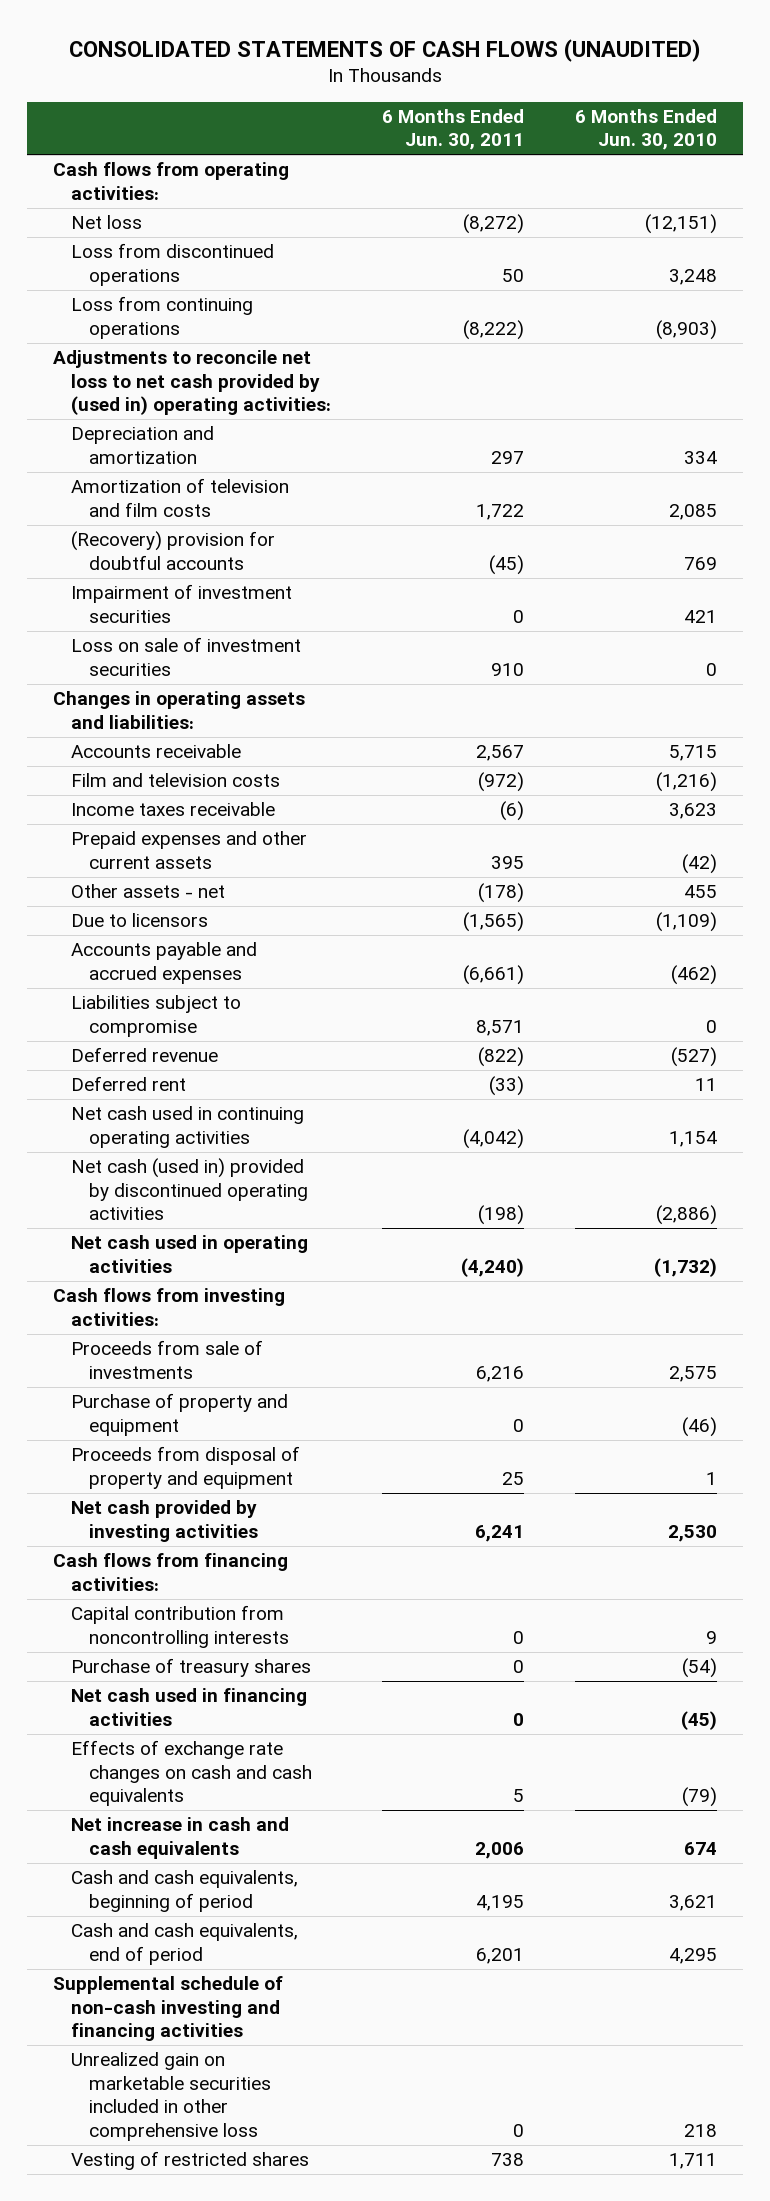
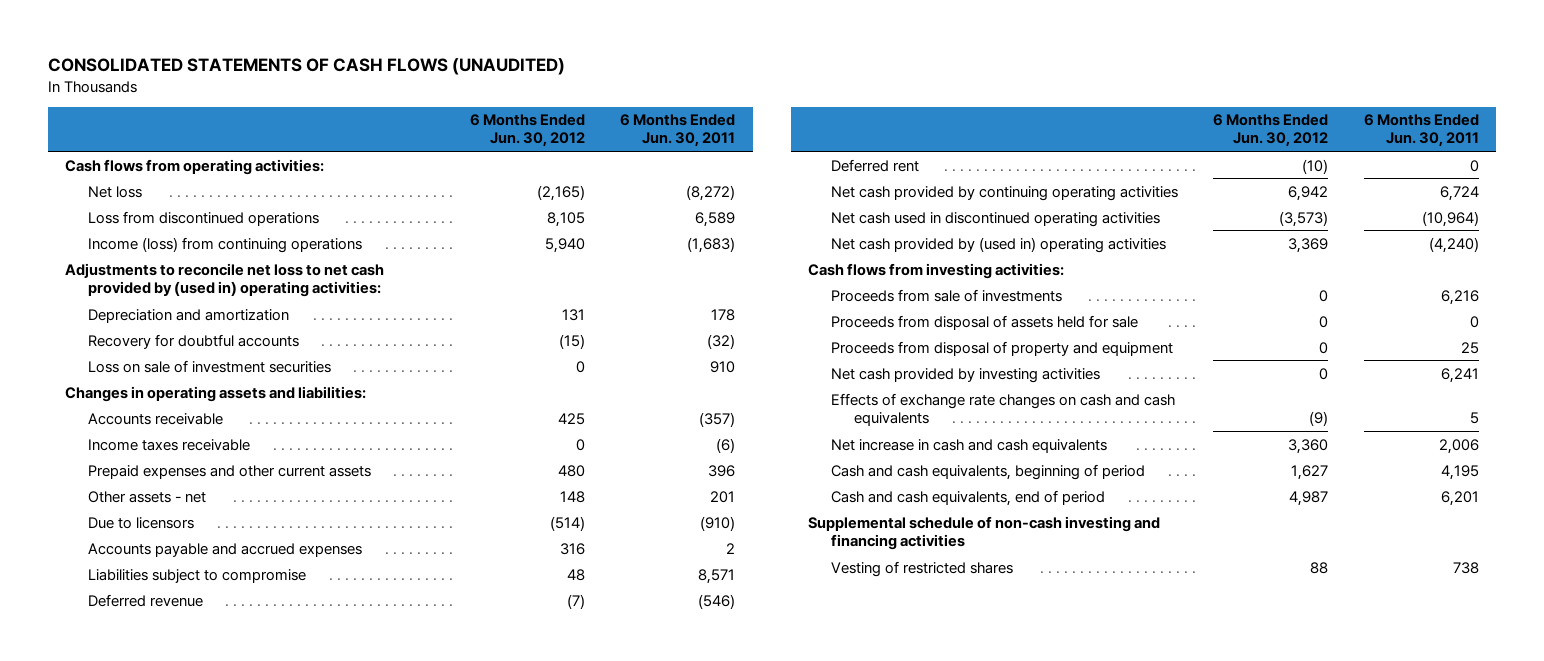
- | 6 Months Ended Jun. 30, 2011 | 6 Months Ended Jun. 30, 2010
+ | 6 Months Ended Jun. 30, 2012 | 6 Months Ended Jun. 30, 2011
- Loss from discontinued operations | 50 | 3,248
- Loss from continuing operations | (8,222) | (8,903)
+ Loss from discontinued operations | 8,105 | 6,589
+ Income (loss) from continuing operations | 5,940 | (1,683)
- Depreciation and amortization | 297 | 334
- Amortization of television and film costs | 1,722 | 2,085
- (Recovery) provision for doubtful accounts | (45) | 769
- Impairment of investment securities | 0 | 421
+ Depreciation and amortization | 131 | 178
+ Recovery for doubtful accounts | (15) | (32)
- Accounts receivable | 2,567 | 5,715
- Film and television costs | (972) | (1,216)
+ Accounts receivable | 425 | (357)
- Prepaid expenses and other current assets | 395 | (42)
- Other assets - net | (178) | 455
- Due to licensors | (1,565) | (1,109)
- Accounts payable and accrued expenses | (6,661) | (462)
+ Prepaid expenses and other current assets | 480 | 396
+ Other assets - net | 148 | 201
+ Due to licensors | (514) | (910)
+ Accounts payable and accrued expenses | 316 | 2
- Deferred revenue | (822) | (527)
- Deferred rent | (33) | 11
- Net cash used in continuing operating activities | (4,042) | 1,154
- Net cash (used in) provided by discontinued operating activities | (198) | (2,886)
- Net cash used in operating activities | (4,240) | (1,732)
+ Deferred revenue | (7) | (546)
+ Deferred rent | (10) | 0
+ Net cash provided by continuing operating activities | 6,942 | 6,724
+ Net cash used in discontinued operating activities | (3,573) | (10,964)
+ Net cash provided by (used in) operating activities | 3,369 | (4,240)
- Purchase of property and equipment | 0 | (46)
+ Proceeds from disposal of assets held for sale | 0 | 0
- Cash flows from financing activities:
- Capital contribution from noncontrolling interests | 0 | 9
- Purchase of treasury shares | 0 | (54)
- Net cash used in financing activities | 0 | (45)
- Unrealized gain on marketable securities included in other comprehensive loss | 0 | 218

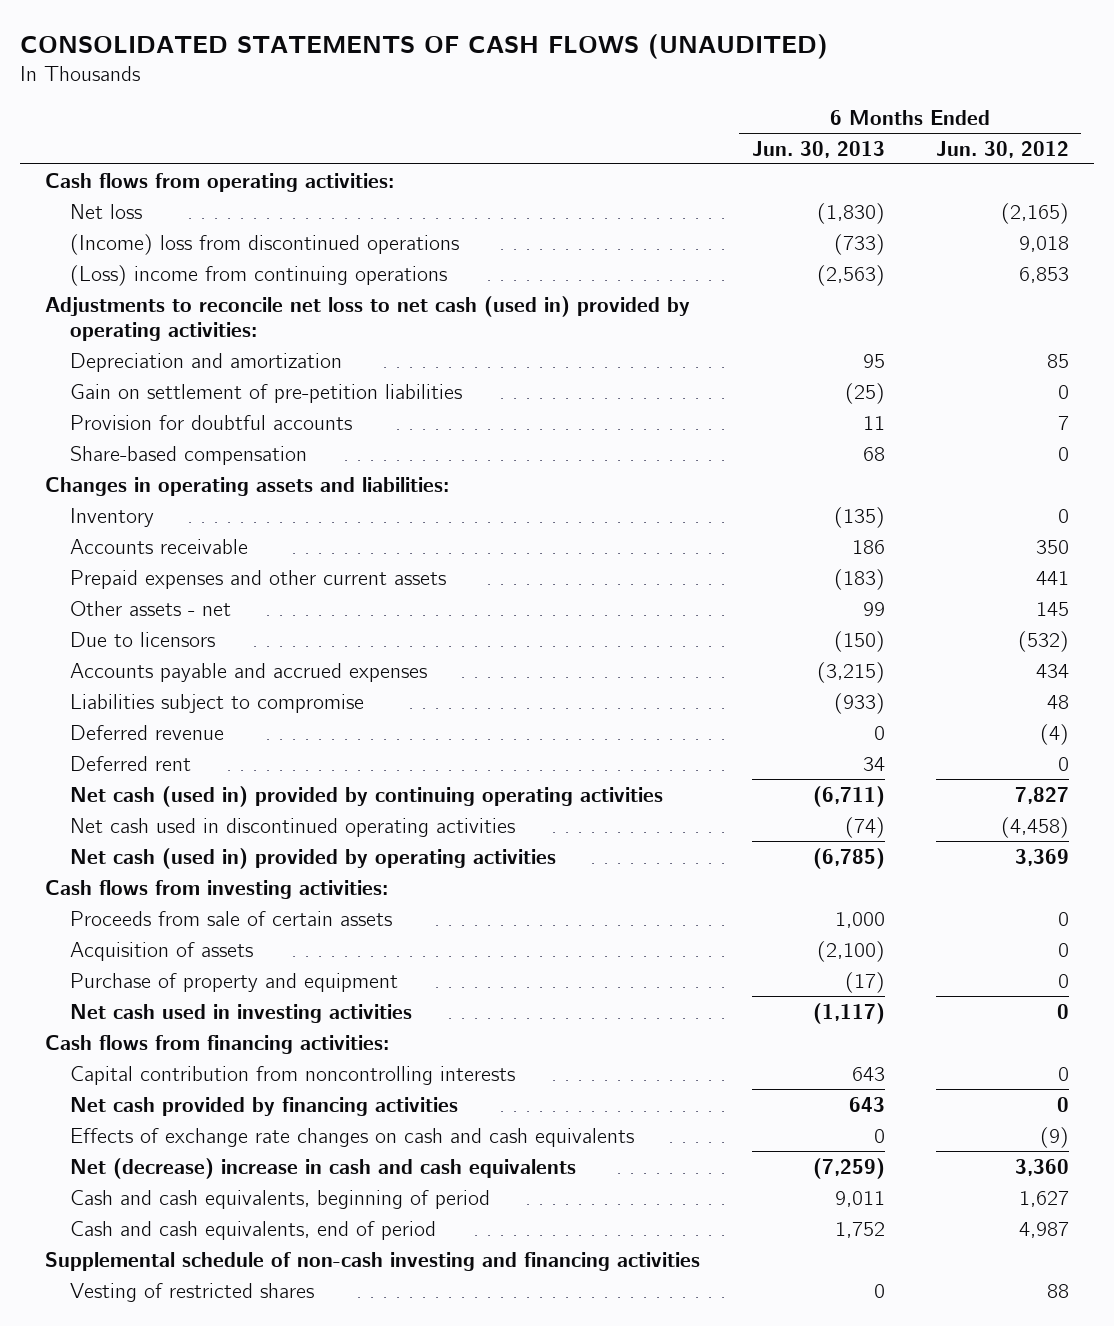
- | 6 Months Ended Jun. 30, 2012 | 6 Months Ended Jun. 30, 2011
+ | 6 Months Ended Jun. 30, 2013 | 6 Months Ended Jun. 30, 2012
- Loss from discontinued operations | 8,105 | 6,589
- Income (loss) from continuing operations | 5,940 | (1,683)
- Adjustments to reconcile net loss to net cash provided by (used in) operating activities:
- Depreciation and amortization | 131 | 178
- Recovery for doubtful accounts | (15) | (32)
- Loss on sale of investment securities | 0 | 910
+ (Income) loss from discontinued operations | (733) | 9,018
+ (Loss) income from continuing operations | (2,563) | 6,853
+ Adjustments to reconcile net loss to net cash (used in) provided by operating activities:
+ Depreciation and amortization | 95 | 85
+ Gain on settlement of pre-petition liabilities | (25) | 0
+ Provision for doubtful accounts | 11 | 7
+ Share-based compensation | 68 | 0
- Accounts receivable | 425 | (357)
- Income taxes receivable | 0 | (6)
- Prepaid expenses and other current assets | 480 | 396
- Other assets - net | 148 | 201
- Due to licensors | (514) | (910)
- Accounts payable and accrued expenses | 316 | 2
+ Inventory | (135) | 0
+ Accounts receivable | 186 | 350
+ Prepaid expenses and other current assets | (183) | 441
+ Other assets - net | 99 | 145
+ Due to licensors | (150) | (532)
+ Accounts payable and accrued expenses | (3,215) | 434
- Deferred revenue | (7) | (546)
- Deferred rent | (10) | 0
- Net cash provided by continuing operating activities | 6,942 | 6,724
- Net cash used in discontinued operating activities | (3,573) | (10,964)
- Net cash provided by (used in) operating activities | 3,369 | (4,240)
+ Deferred revenue | 0 | (4)
+ Deferred rent | 34 | 0
+ Net cash (used in) provided by continuing operating activities | (6,711) | 7,827
+ Net cash used in discontinued operating activities | (74) | (4,458)
+ Net cash (used in) provided by operating activities | (6,785) | 3,369
- Proceeds from sale of investments | 0 | 6,216
- Proceeds from disposal of assets held for sale | 0 | 0
- Proceeds from disposal of property and equipment | 0 | 25
- Net cash provided by investing activities | 0 | 6,241
+ Proceeds from sale of certain assets | 1,000 | 0
+ Acquisition of assets | (2,100) | 0
+ Purchase of property and equipment | (17) | 0
+ Net cash used in investing activities | (1,117) | 0
+ Cash flows from financing activities:
+ Capital contribution from noncontrolling interests | 643 | 0
+ Net cash provided by financing activities | 643 | 0
- Net increase in cash and cash equivalents | 3,360 | 2,006
+ Net (decrease) increase in cash and cash equivalents | (7,259) | 3,360

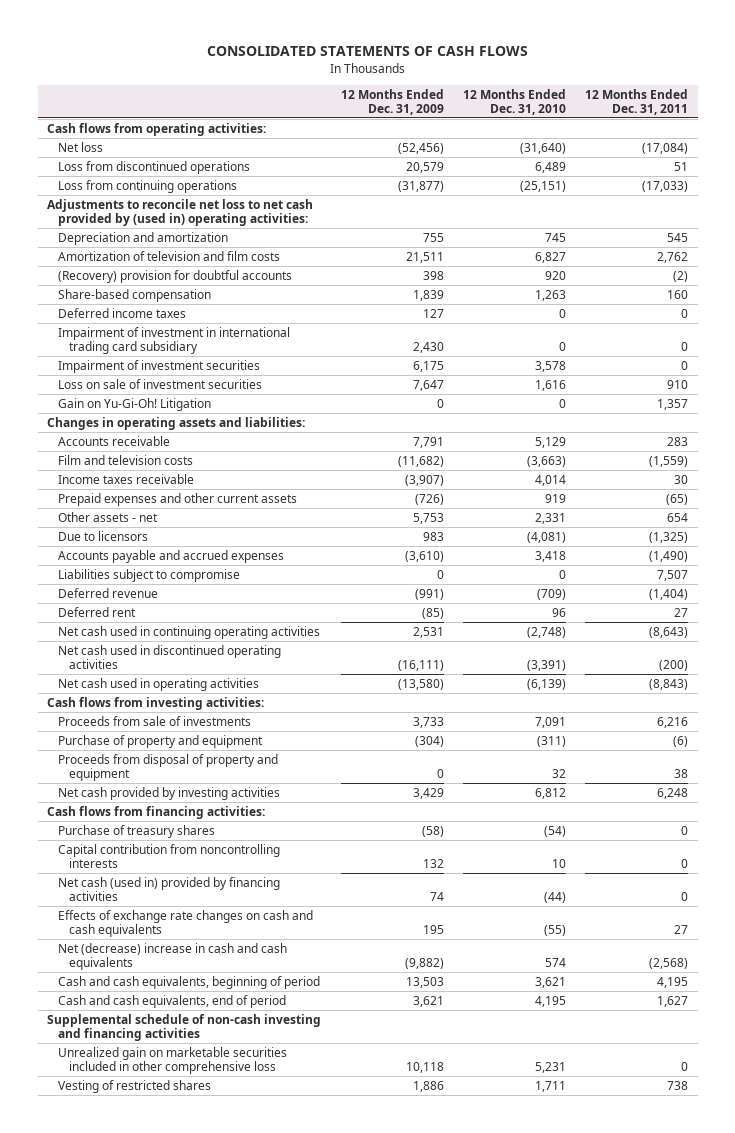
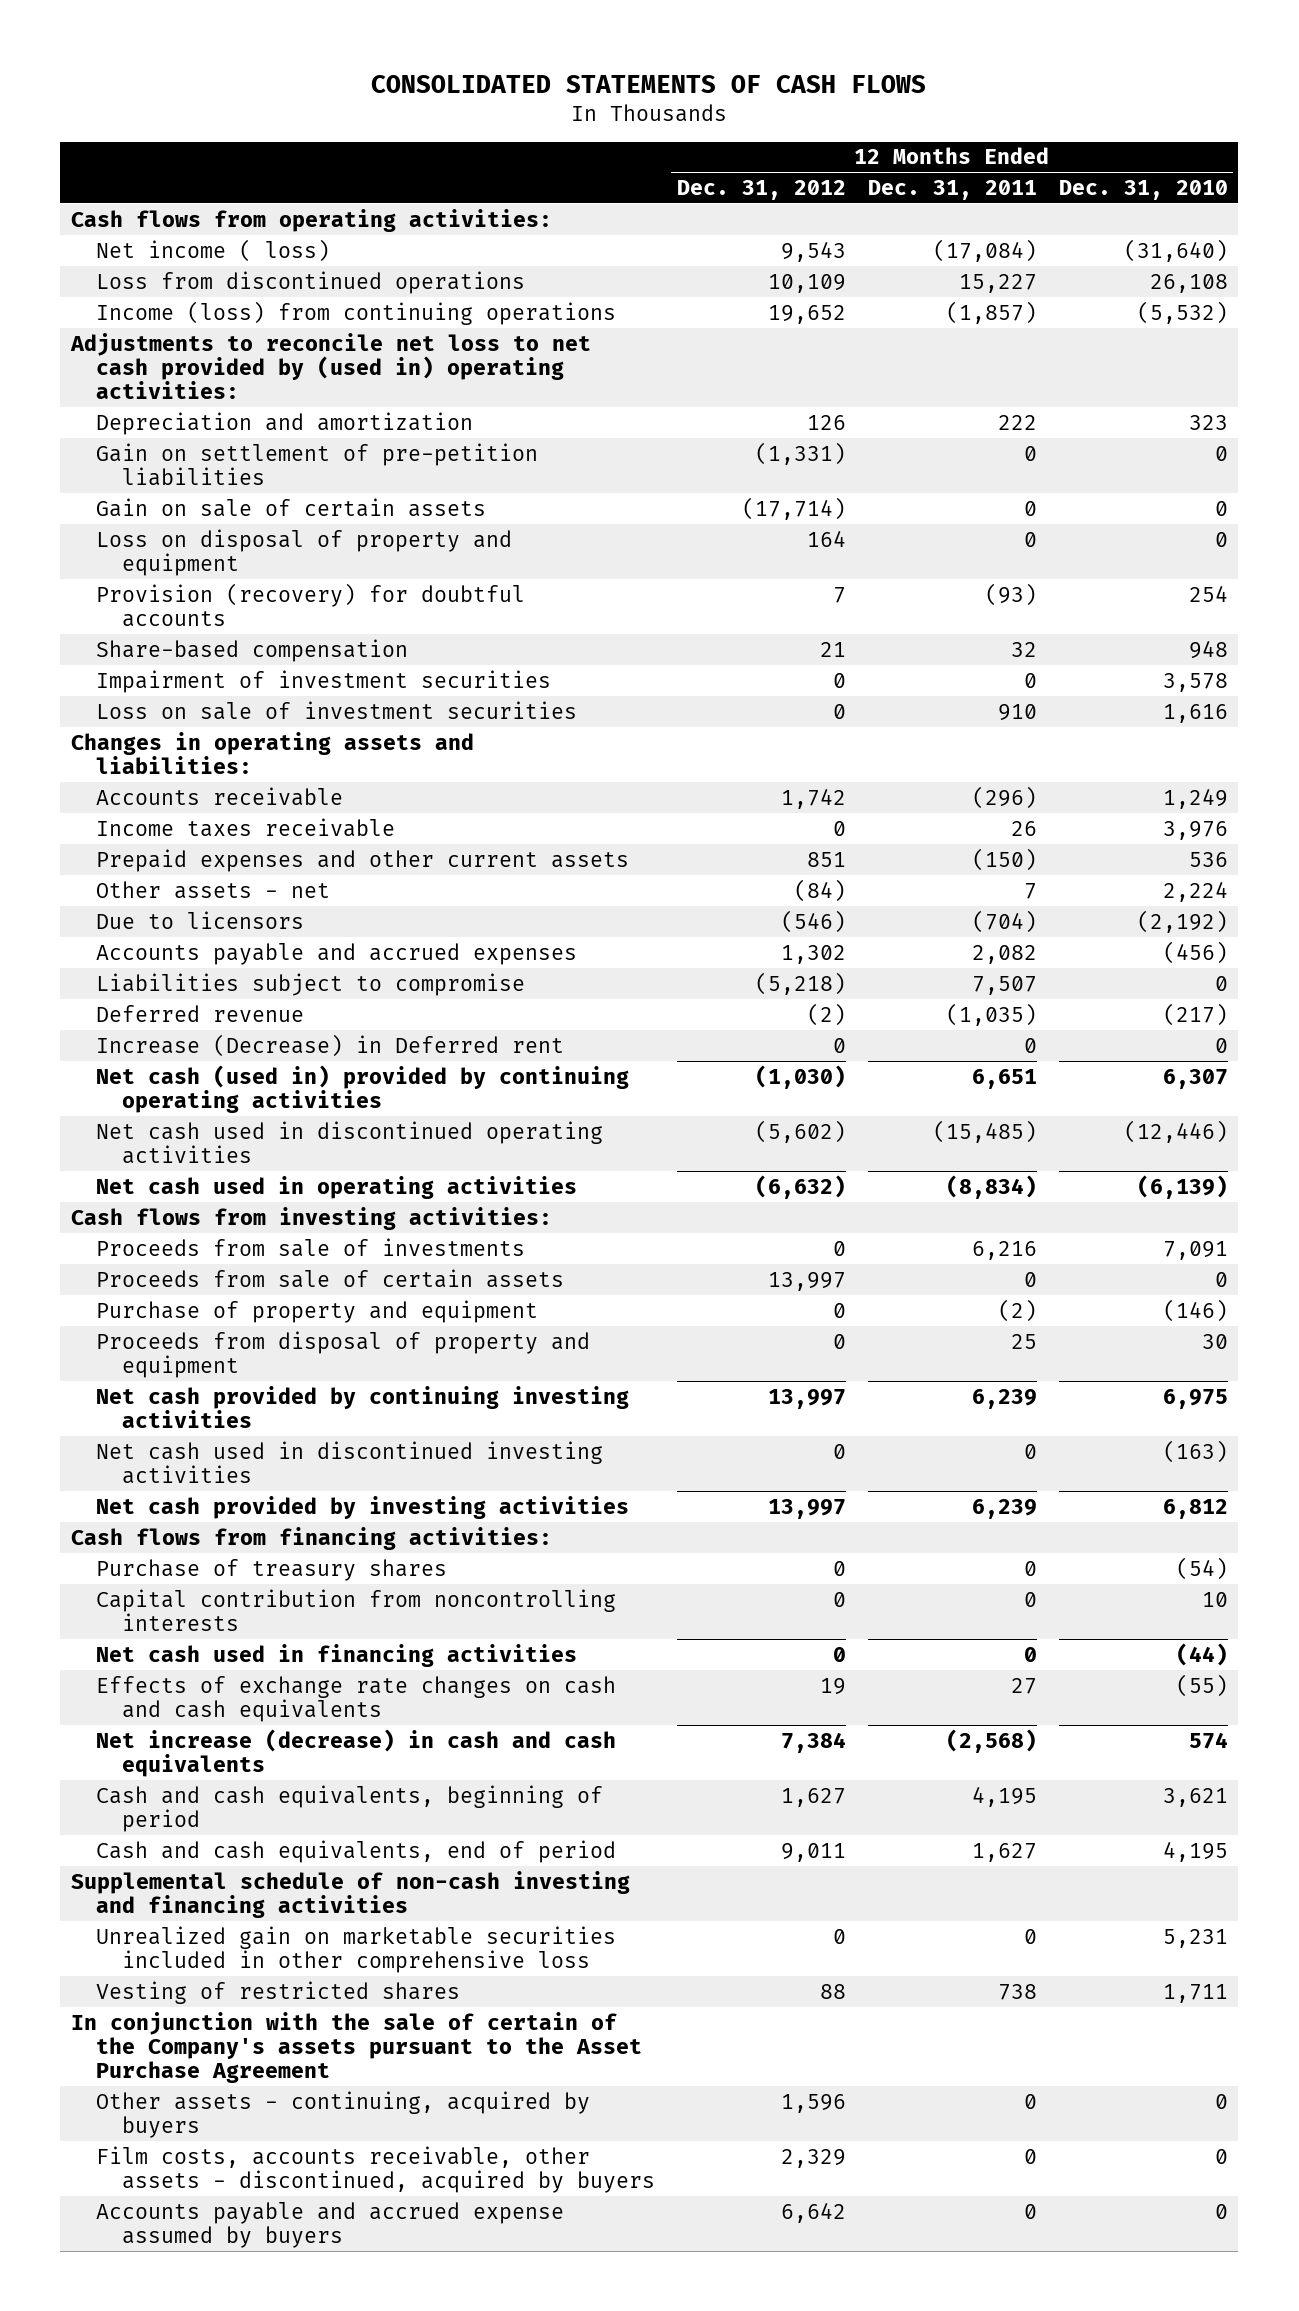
- | 12 Months Ended Dec. 31, 2009 | 12 Months Ended Dec. 31, 2010 | 12 Months Ended Dec. 31, 2011
+ | 12 Months Ended Dec. 31, 2012 | 12 Months Ended Dec. 31, 2011 | 12 Months Ended Dec. 31, 2010
- Net loss | (52,456) | (31,640) | (17,084)
- Loss from discontinued operations | 20,579 | 6,489 | 51
- Loss from continuing operations | (31,877) | (25,151) | (17,033)
+ Net income ( loss) | 9,543 | (17,084) | (31,640)
+ Loss from discontinued operations | 10,109 | 15,227 | 26,108
+ Income (loss) from continuing operations | 19,652 | (1,857) | (5,532)
- Depreciation and amortization | 755 | 745 | 545
- Amortization of television and film costs | 21,511 | 6,827 | 2,762
- (Recovery) provision for doubtful accounts | 398 | 920 | (2)
- Share-based compensation | 1,839 | 1,263 | 160
- Deferred income taxes | 127 | 0 | 0
- Impairment of investment in international trading card subsidiary | 2,430 | 0 | 0
+ Depreciation and amortization | 126 | 222 | 323
+ Gain on settlement of pre-petition liabilities | (1,331) | 0 | 0
+ Gain on sale of certain assets | (17,714) | 0 | 0
+ Loss on disposal of property and equipment | 164 | 0 | 0
+ Provision (recovery) for doubtful accounts | 7 | (93) | 254
+ Share-based compensation | 21 | 32 | 948
- Gain on Yu-Gi-Oh! Litigation | 0 | 0 | 1,357
- Accounts receivable | 7,791 | 5,129 | 283
- Film and television costs | (11,682) | (3,663) | (1,559)
- Income taxes receivable | (3,907) | 4,014 | 30
- Prepaid expenses and other current assets | (726) | 919 | (65)
- Other assets - net | 5,753 | 2,331 | 654
- Due to licensors | 983 | (4,081) | (1,325)
- Accounts payable and accrued expenses | (3,610) | 3,418 | (1,490)
+ Accounts receivable | 1,742 | (296) | 1,249
+ Income taxes receivable | 0 | 26 | 3,976
+ Prepaid expenses and other current assets | 851 | (150) | 536
+ Other assets - net | (84) | 7 | 2,224
+ Due to licensors | (546) | (704) | (2,192)
+ Accounts payable and accrued expenses | 1,302 | 2,082 | (456)
- Deferred revenue | (991) | (709) | (1,404)
- Deferred rent | (85) | 96 | 27
- Net cash used in continuing operating activities | 2,531 | (2,748) | (8,643)
- Net cash used in discontinued operating activities | (16,111) | (3,391) | (200)
- Net cash used in operating activities | (13,580) | (6,139) | (8,843)
+ Deferred revenue | (2) | (1,035) | (217)
+ Increase (Decrease) in Deferred rent | 0 | 0 | 0
+ Net cash (used in) provided by continuing operating activities | (1,030) | 6,651 | 6,307
+ Net cash used in discontinued operating activities | (5,602) | (15,485) | (12,446)
+ Net cash used in operating activities | (6,632) | (8,834) | (6,139)
- Purchase of property and equipment | (304) | (311) | (6)
- Proceeds from disposal of property and equipment | 0 | 32 | 38
- Net cash provided by investing activities | 3,429 | 6,812 | 6,248
+ Proceeds from sale of certain assets | 13,997 | 0 | 0
+ Purchase of property and equipment | 0 | (2) | (146)
+ Proceeds from disposal of property and equipment | 0 | 25 | 30
+ Net cash provided by continuing investing activities | 13,997 | 6,239 | 6,975
+ Net cash used in discontinued investing activities | 0 | 0 | (163)
+ Net cash provided by investing activities | 13,997 | 6,239 | 6,812
- Net cash (used in) provided by financing activities | 74 | (44) | 0
+ Net cash used in financing activities | 0 | 0 | (44)
- Net (decrease) increase in cash and cash equivalents | (9,882) | 574 | (2,568)
+ Net increase (decrease) in cash and cash equivalents | 7,384 | (2,568) | 574
+ In conjunction with the sale of certain of the Company's assets pursuant to the Asset Purchase Agreement
+ Other assets - continuing, acquired by buyers | 1,596 | 0 | 0
+ Film costs, accounts receivable, other assets - discontinued, acquired by buyers | 2,329 | 0 | 0
+ Accounts payable and accrued expense assumed by buyers | 6,642 | 0 | 0

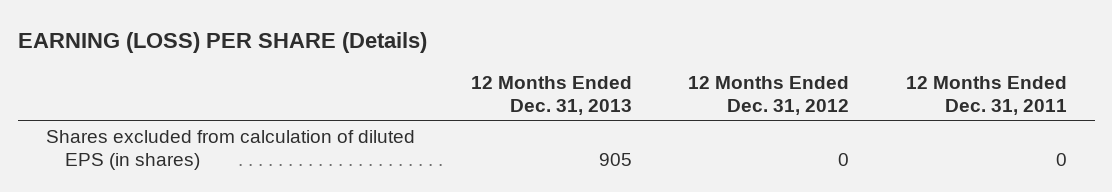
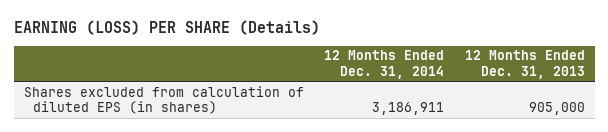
- | 12 Months Ended Dec. 31, 2013 | 12 Months Ended Dec. 31, 2012 | 12 Months Ended Dec. 31, 2011
+ | 12 Months Ended Dec. 31, 2014 | 12 Months Ended Dec. 31, 2013
- Shares excluded from calculation of diluted EPS (in shares) | 905 | 0 | 0
+ Shares excluded from calculation of diluted EPS (in shares) | 3,186,911 | 905,000

